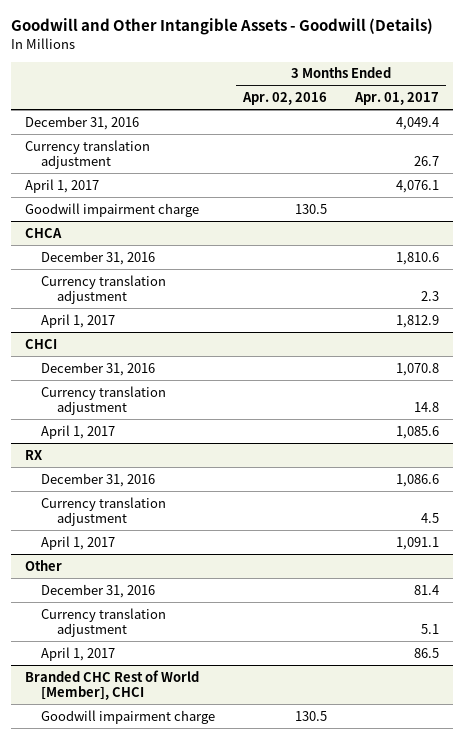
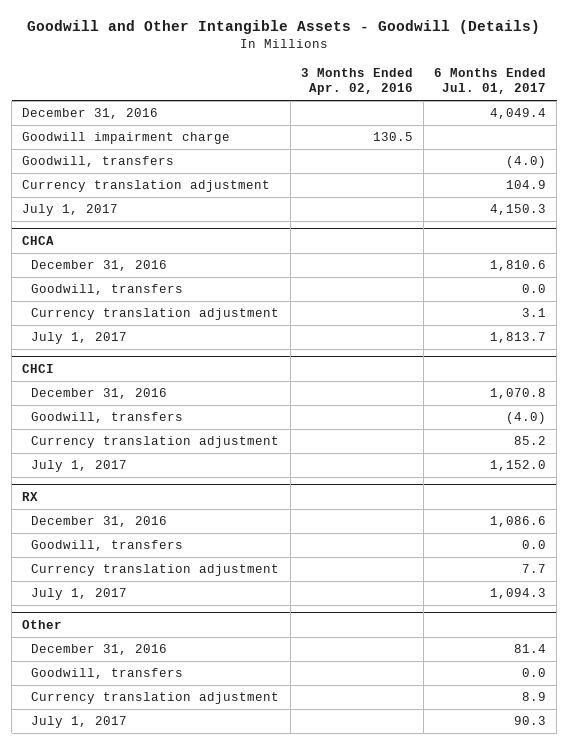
- | 3 Months Ended Apr. 02, 2016 | 3 Months Ended Apr. 01, 2017
+ | 3 Months Ended Apr. 02, 2016 | 6 Months Ended Jul. 01, 2017
- April 1, 2017 | | 4,076.1
+ Goodwill, transfers | | (4.0)
moved down: Currency translation adjustment | | 104.9
+ July 1, 2017 | | 4,150.3
@ CHCA
+ Goodwill, transfers | | 0.0
- April 1, 2017 | | 1,812.9
+ July 1, 2017 | | 1,813.7
@ CHCI
+ Goodwill, transfers | | (4.0)
- April 1, 2017 | | 1,085.6
+ July 1, 2017 | | 1,152.0
@ RX
+ Goodwill, transfers | | 0.0
- April 1, 2017 | | 1,091.1
+ July 1, 2017 | | 1,094.3
@ Other
+ Goodwill, transfers | | 0.0
- April 1, 2017 | | 86.5
- Branded CHC Rest of World [Member], CHCI
- Goodwill impairment charge | 130.5 |
@ Other
+ July 1, 2017 | | 90.3

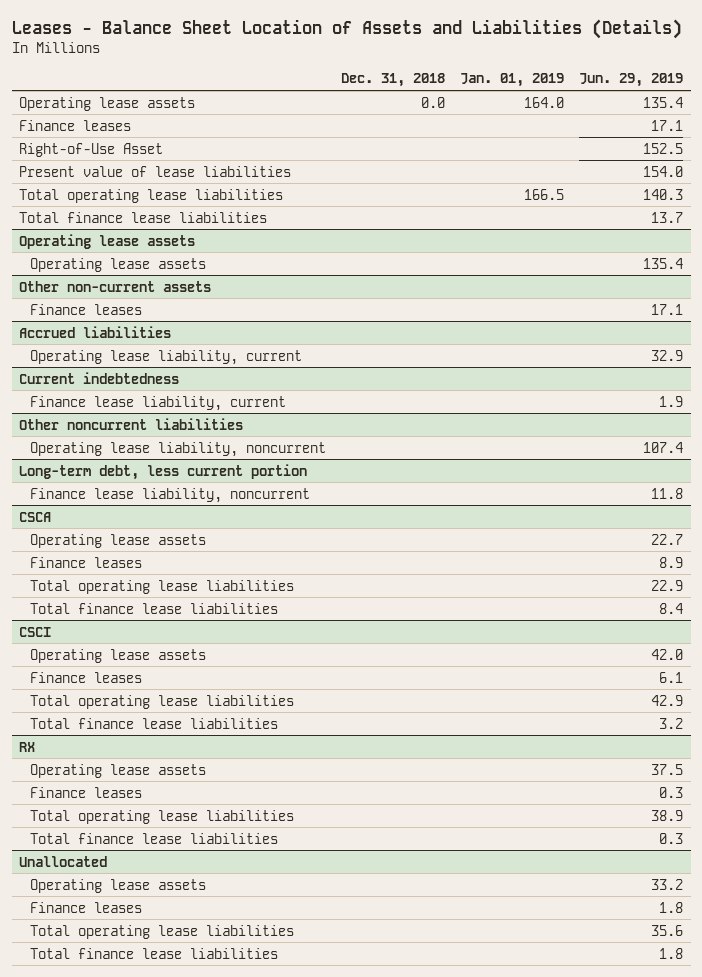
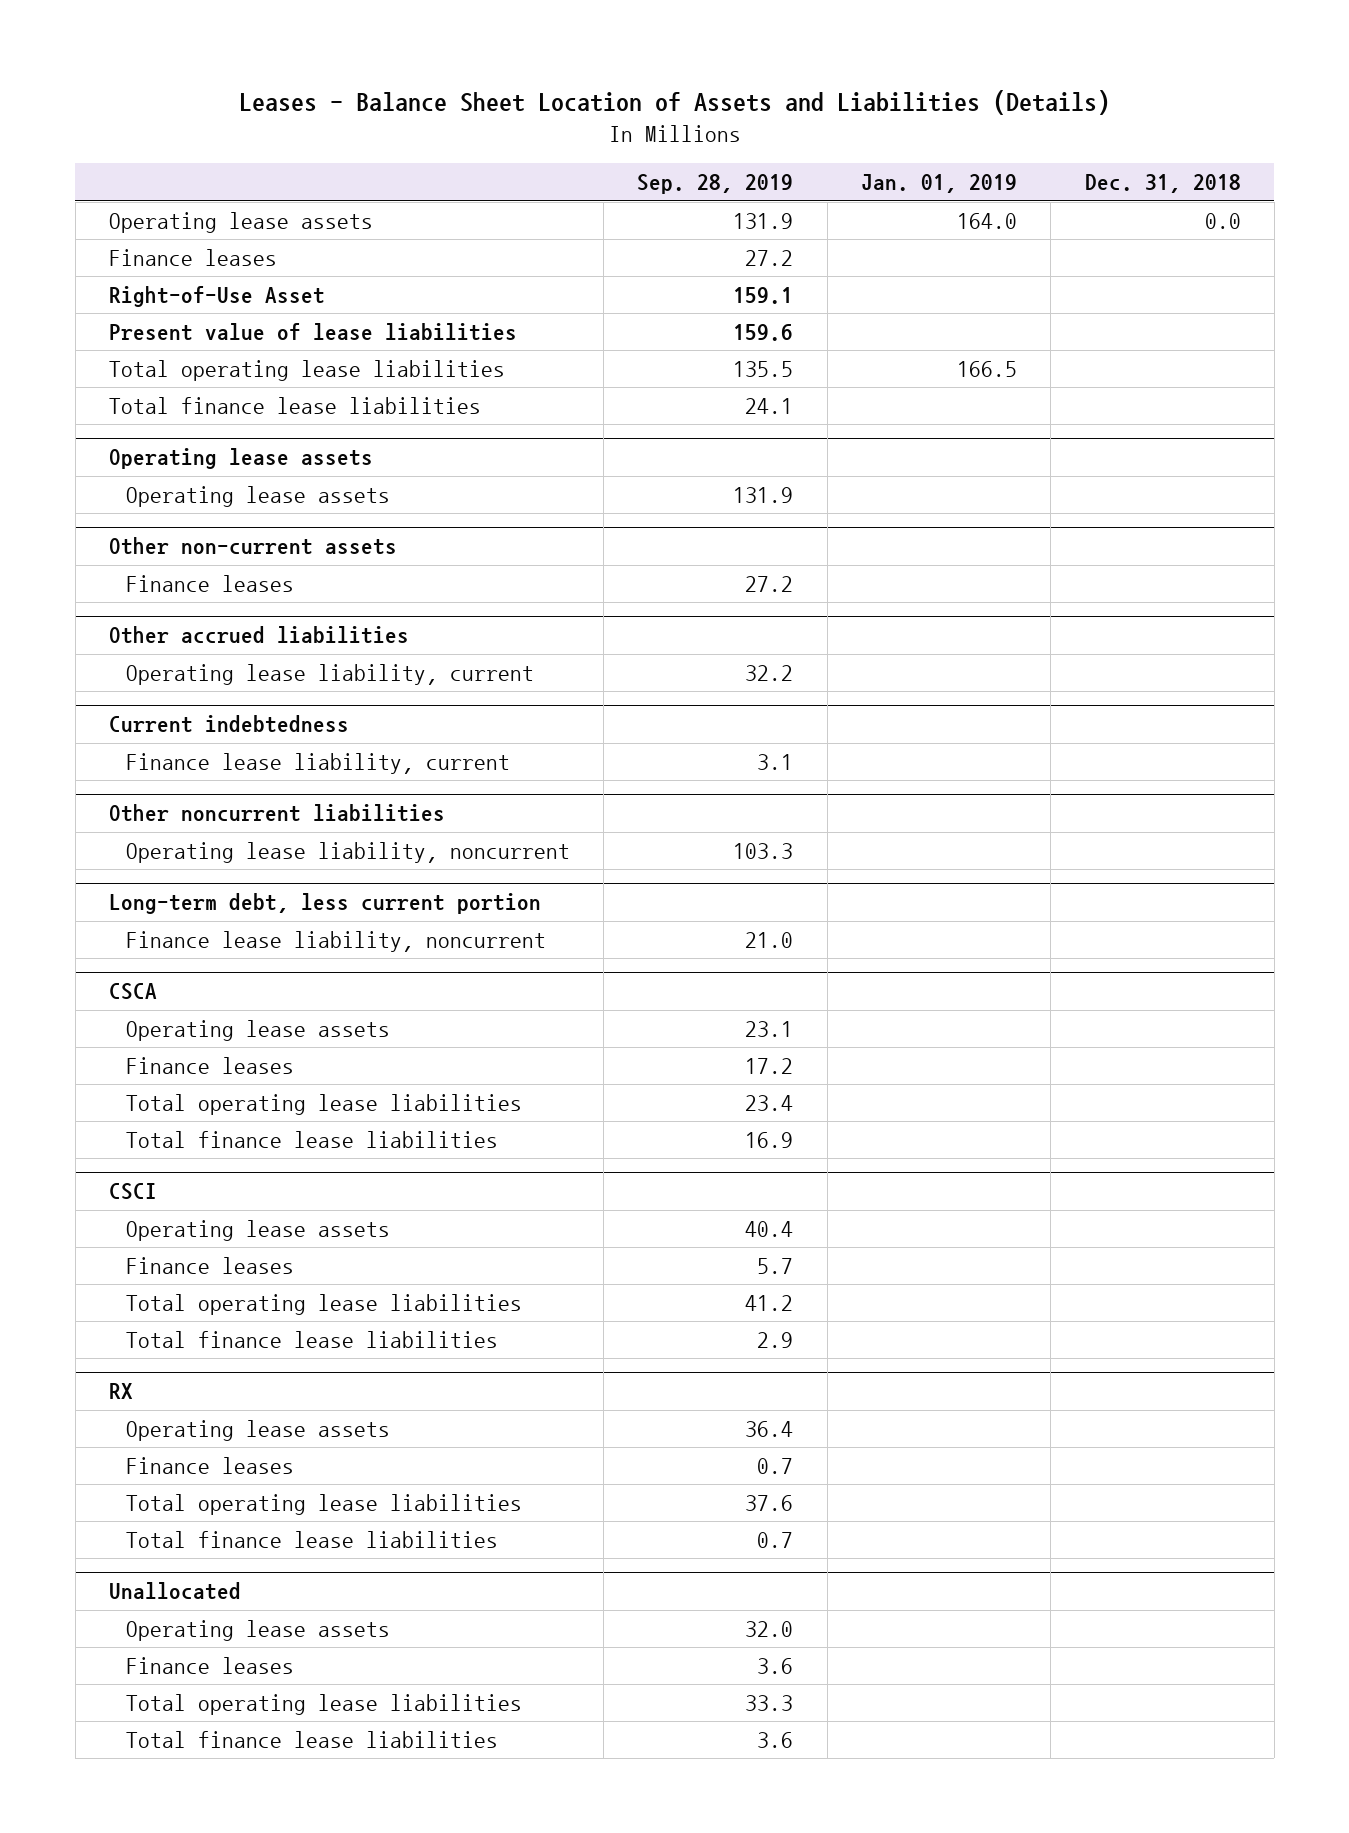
- | Dec. 31, 2018 | Jan. 01, 2019 | Jun. 29, 2019
+ | Sep. 28, 2019 | Jan. 01, 2019 | Dec. 31, 2018
- Accrued liabilities
+ Other accrued liabilities

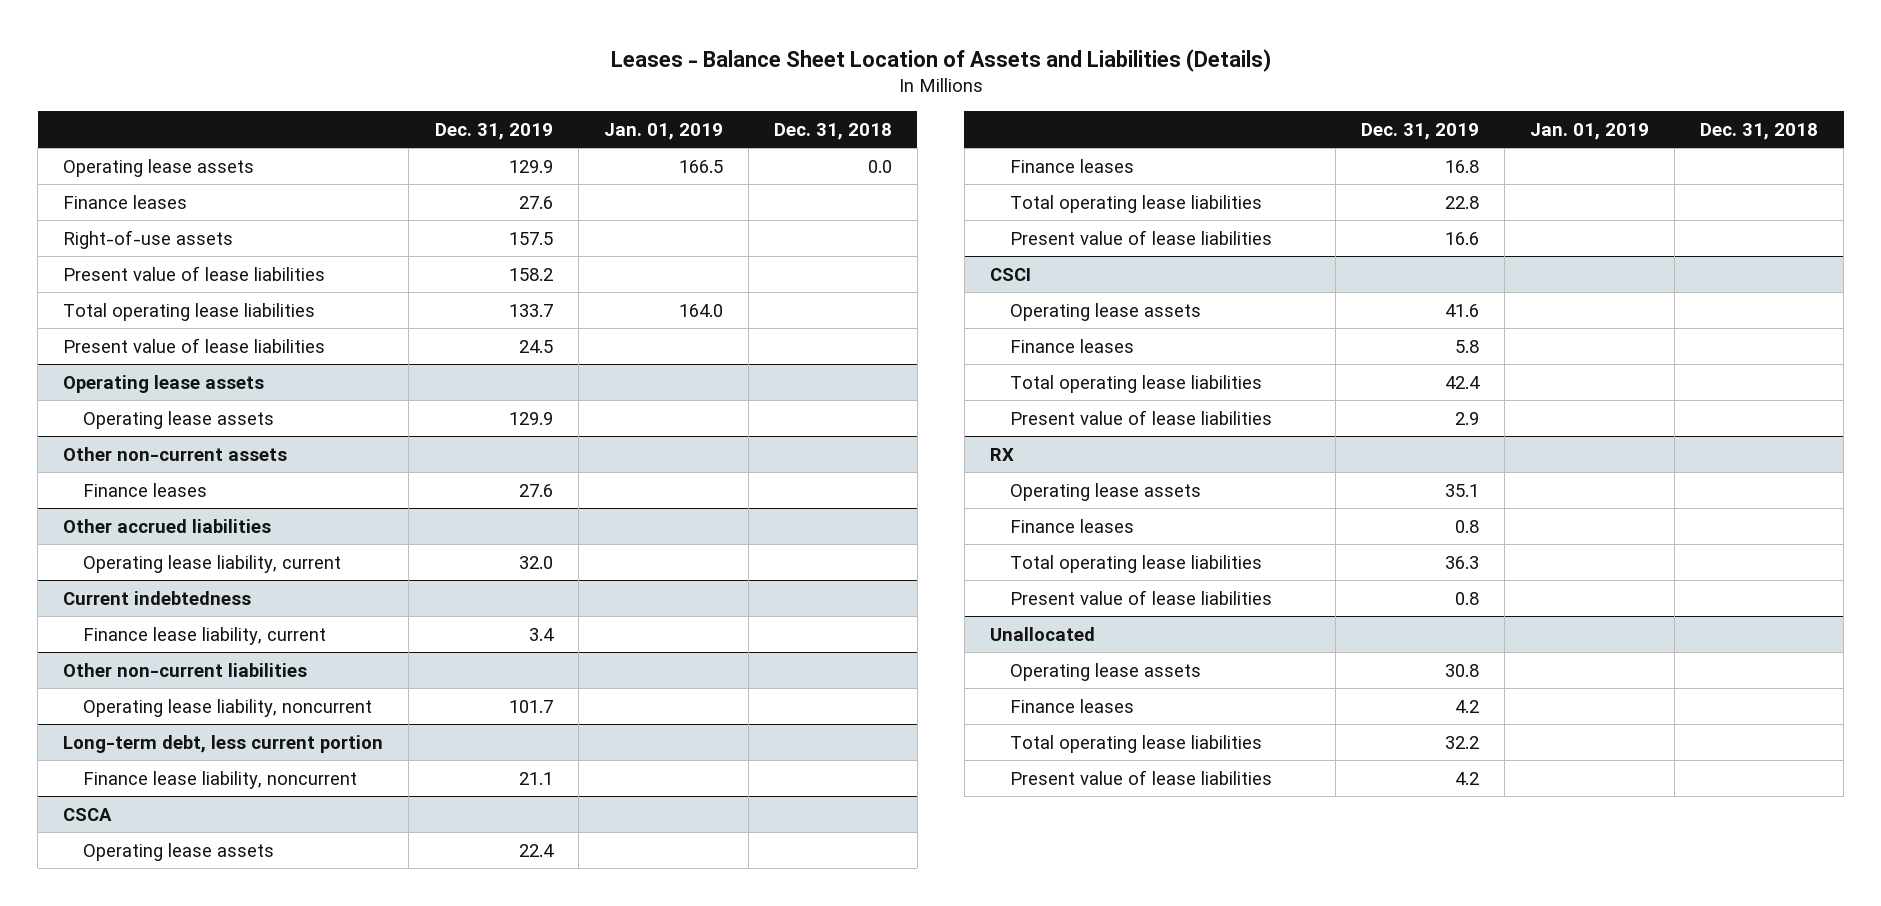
- | Sep. 28, 2019 | Jan. 01, 2019 | Dec. 31, 2018
+ | Dec. 31, 2019 | Jan. 01, 2019 | Dec. 31, 2018
- Operating lease assets | 131.9 | 164.0 | 0.0
+ Operating lease assets | 129.9 | 166.5 | 0.0
- Right-of-Use Asset | 159.1 | |
+ Right-of-use assets | 157.5 | |
- Total operating lease liabilities | 135.5 | 166.5 |
- Total finance lease liabilities | 24.1 | |
+ Total operating lease liabilities | 133.7 | 164.0 |
+ Present value of lease liabilities | 24.5 | |
- Other noncurrent liabilities
+ Other non-current liabilities
@ CSCA
- Total finance lease liabilities | 16.9 | |
+ Present value of lease liabilities | 16.6 | |
@ CSCI
- Total finance lease liabilities | 2.9 | |
+ Present value of lease liabilities | 2.9 | |
@ RX
- Total finance lease liabilities | 0.7 | |
+ Present value of lease liabilities | 0.8 | |
@ Unallocated
- Total finance lease liabilities | 3.6 | |
+ Present value of lease liabilities | 4.2 | |

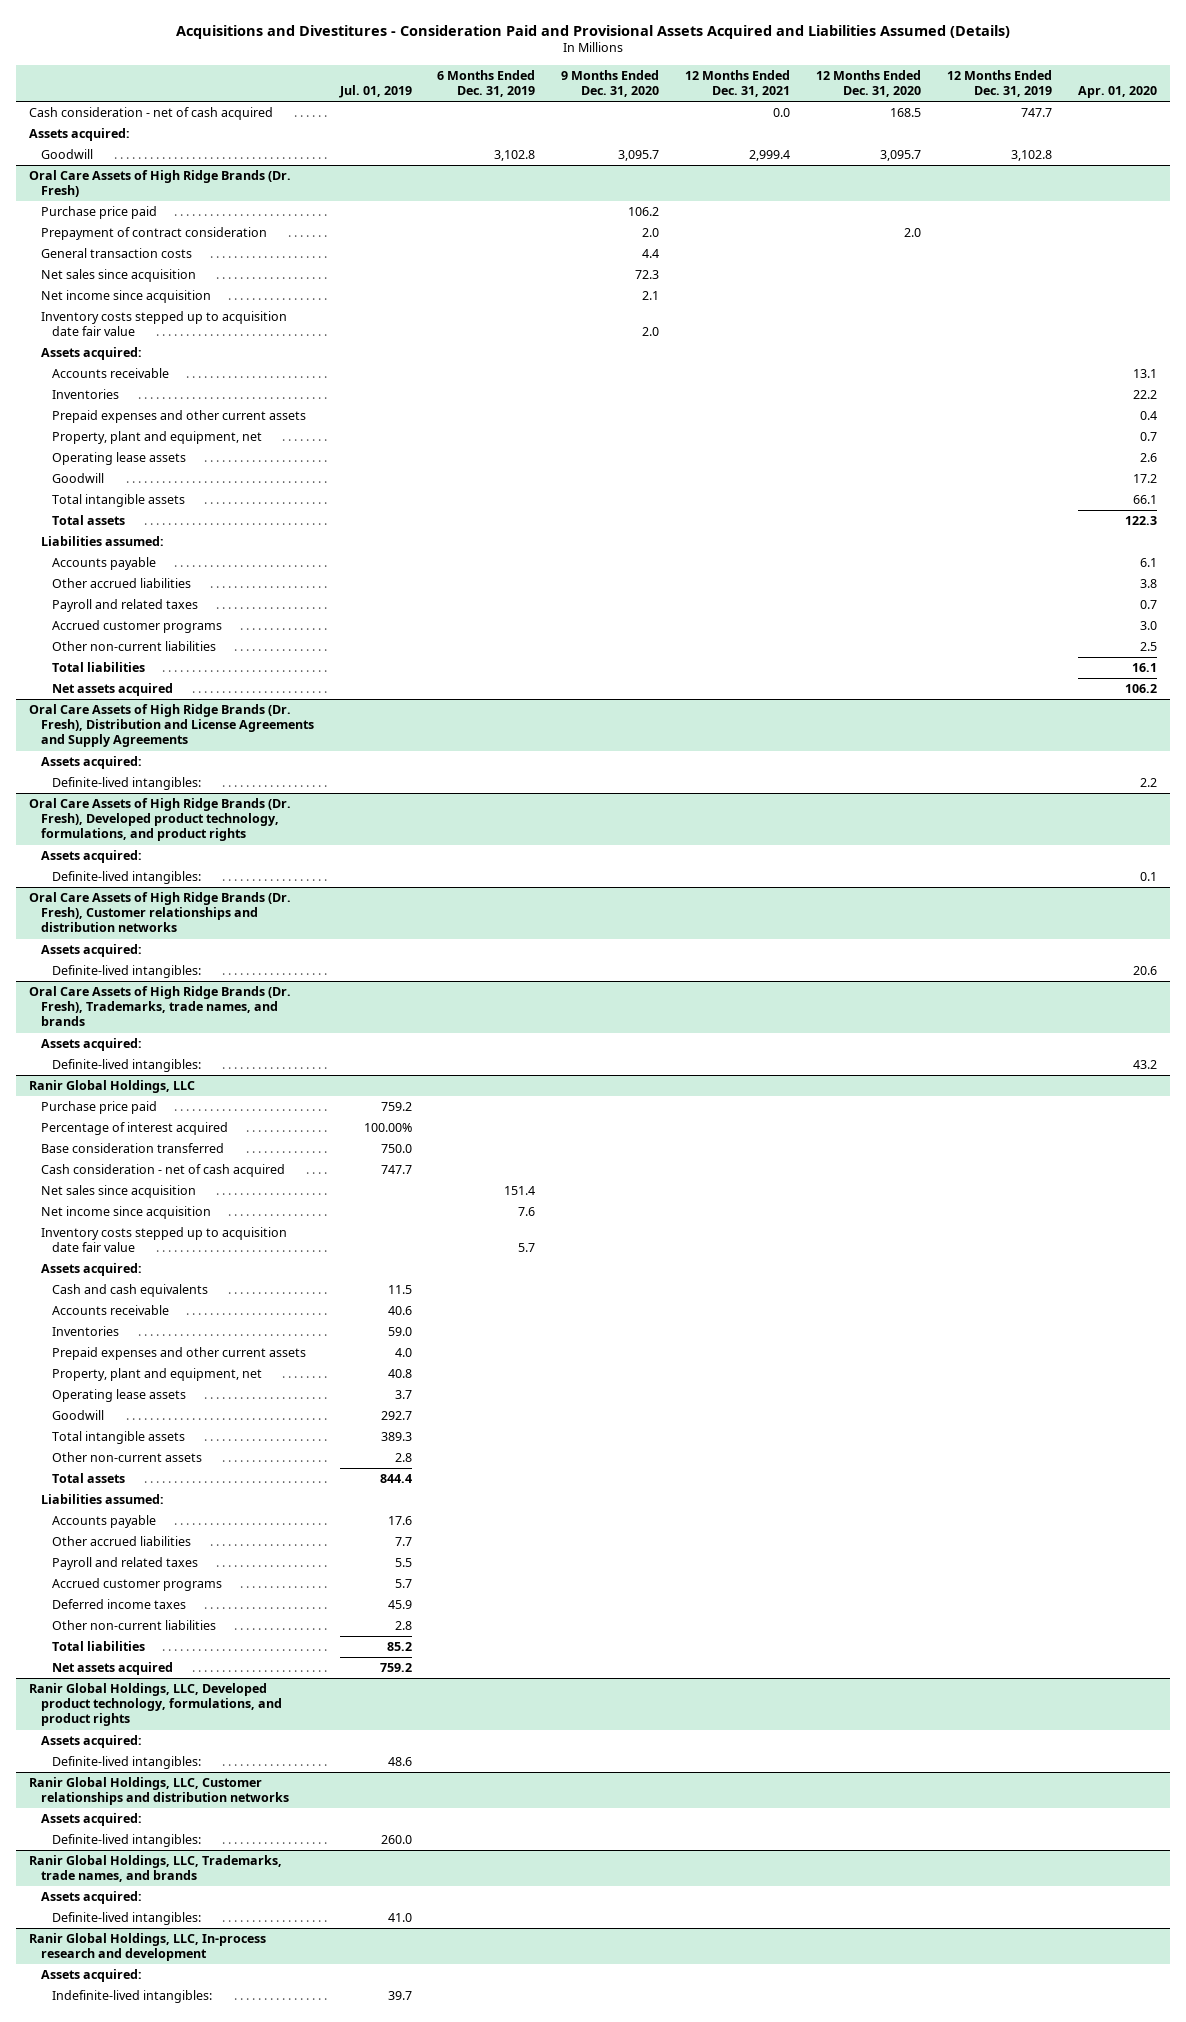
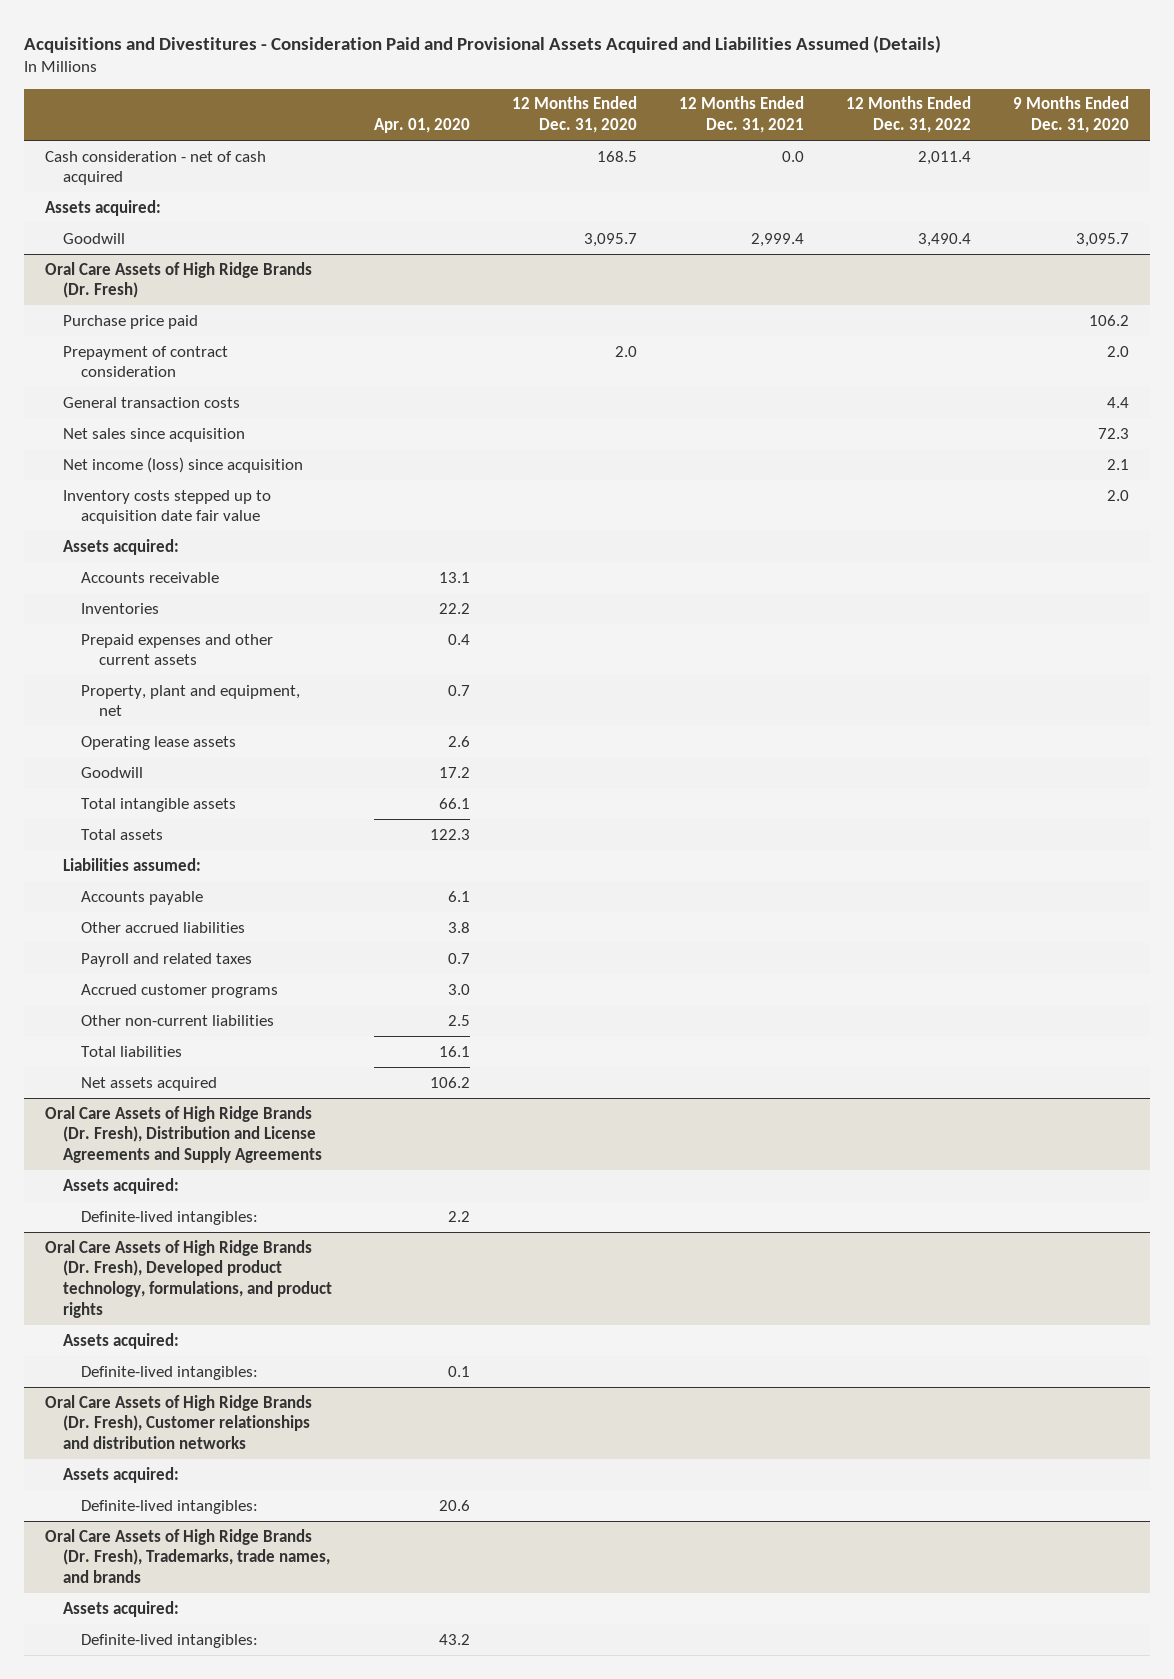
- | Jul. 01, 2019 | 6 Months Ended Dec. 31, 2019 | 9 Months Ended Dec. 31, 2020 | 12 Months Ended Dec. 31, 2021 | 12 Months Ended Dec. 31, 2020 | 12 Months Ended Dec. 31, 2019 | Apr. 01, 2020
+ | Apr. 01, 2020 | 12 Months Ended Dec. 31, 2020 | 12 Months Ended Dec. 31, 2021 | 12 Months Ended Dec. 31, 2022 | 9 Months Ended Dec. 31, 2020
@ Oral Care Assets of High Ridge Brands (Dr. Fresh)
- Net income since acquisition | | | 2.1 | | | |
+ Net income (loss) since acquisition | | | | | 2.1
- Ranir Global Holdings, LLC
- Purchase price paid | 759.2 | | | | | |
- Percentage of interest acquired | 100.00% | | | | | |
- Base consideration transferred | 750.0 | | | | | |
- Cash consideration - net of cash acquired | 747.7 | | | | | |
- Net sales since acquisition | | 151.4 | | | | |
- Net income since acquisition | | 7.6 | | | | |
- Inventory costs stepped up to acquisition date fair value | | 5.7 | | | | |
- Assets acquired:
- Cash and cash equivalents | 11.5 | | | | | |
- Accounts receivable | 40.6 | | | | | |
- Inventories | 59.0 | | | | | |
- Prepaid expenses and other current assets | 4.0 | | | | | |
- Property, plant and equipment, net | 40.8 | | | | | |
- Operating lease assets | 3.7 | | | | | |
- Goodwill | 292.7 | | | | | |
- Total intangible assets | 389.3 | | | | | |
- Other non-current assets | 2.8 | | | | | |
- Total assets | 844.4 | | | | | |
- Liabilities assumed:
- Accounts payable | 17.6 | | | | | |
- Other accrued liabilities | 7.7 | | | | | |
- Payroll and related taxes | 5.5 | | | | | |
- Accrued customer programs | 5.7 | | | | | |
- Deferred income taxes | 45.9 | | | | | |
- Other non-current liabilities | 2.8 | | | | | |
- Total liabilities | 85.2 | | | | | |
- Net assets acquired | 759.2 | | | | | |
- Ranir Global Holdings, LLC, Developed product technology, formulations, and product rights
- Assets acquired:
- Definite-lived intangibles: | 48.6 | | | | | |
- Ranir Global Holdings, LLC, Customer relationships and distribution networks
- Assets acquired:
- Definite-lived intangibles: | 260.0 | | | | | |
- Ranir Global Holdings, LLC, Trademarks, trade names, and brands
- Assets acquired:
- Definite-lived intangibles: | 41.0 | | | | | |
- Ranir Global Holdings, LLC, In-process research and development
- Assets acquired:
- Indefinite-lived intangibles: | 39.7 | | | | | |

